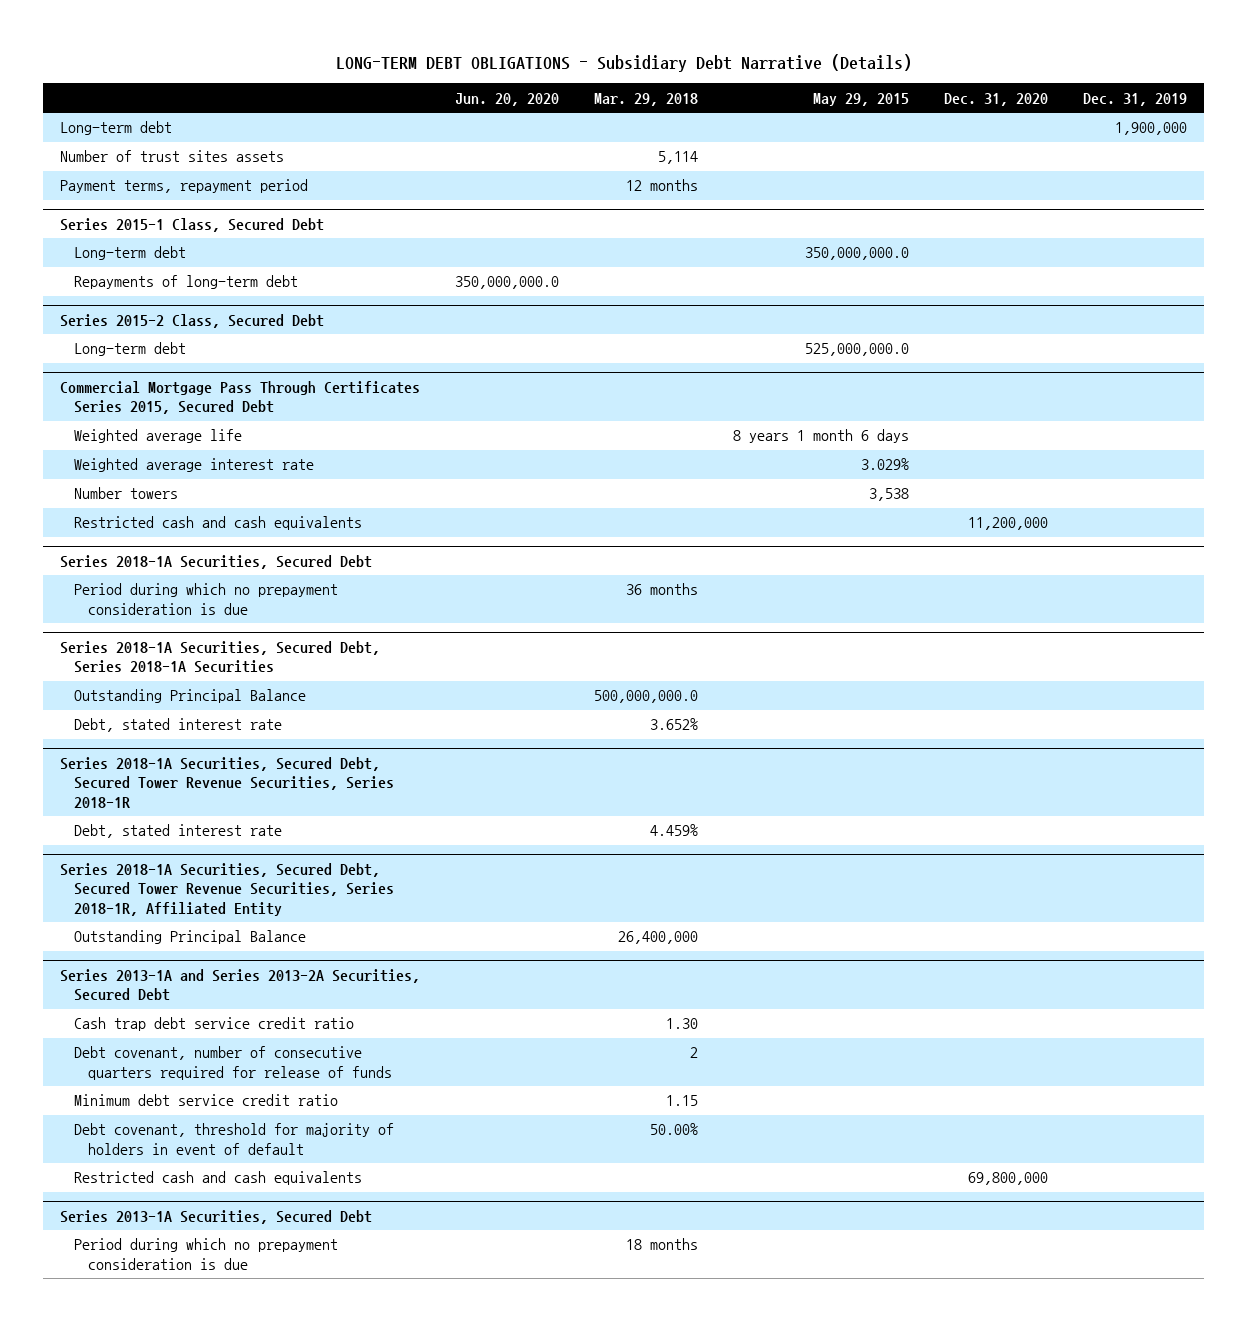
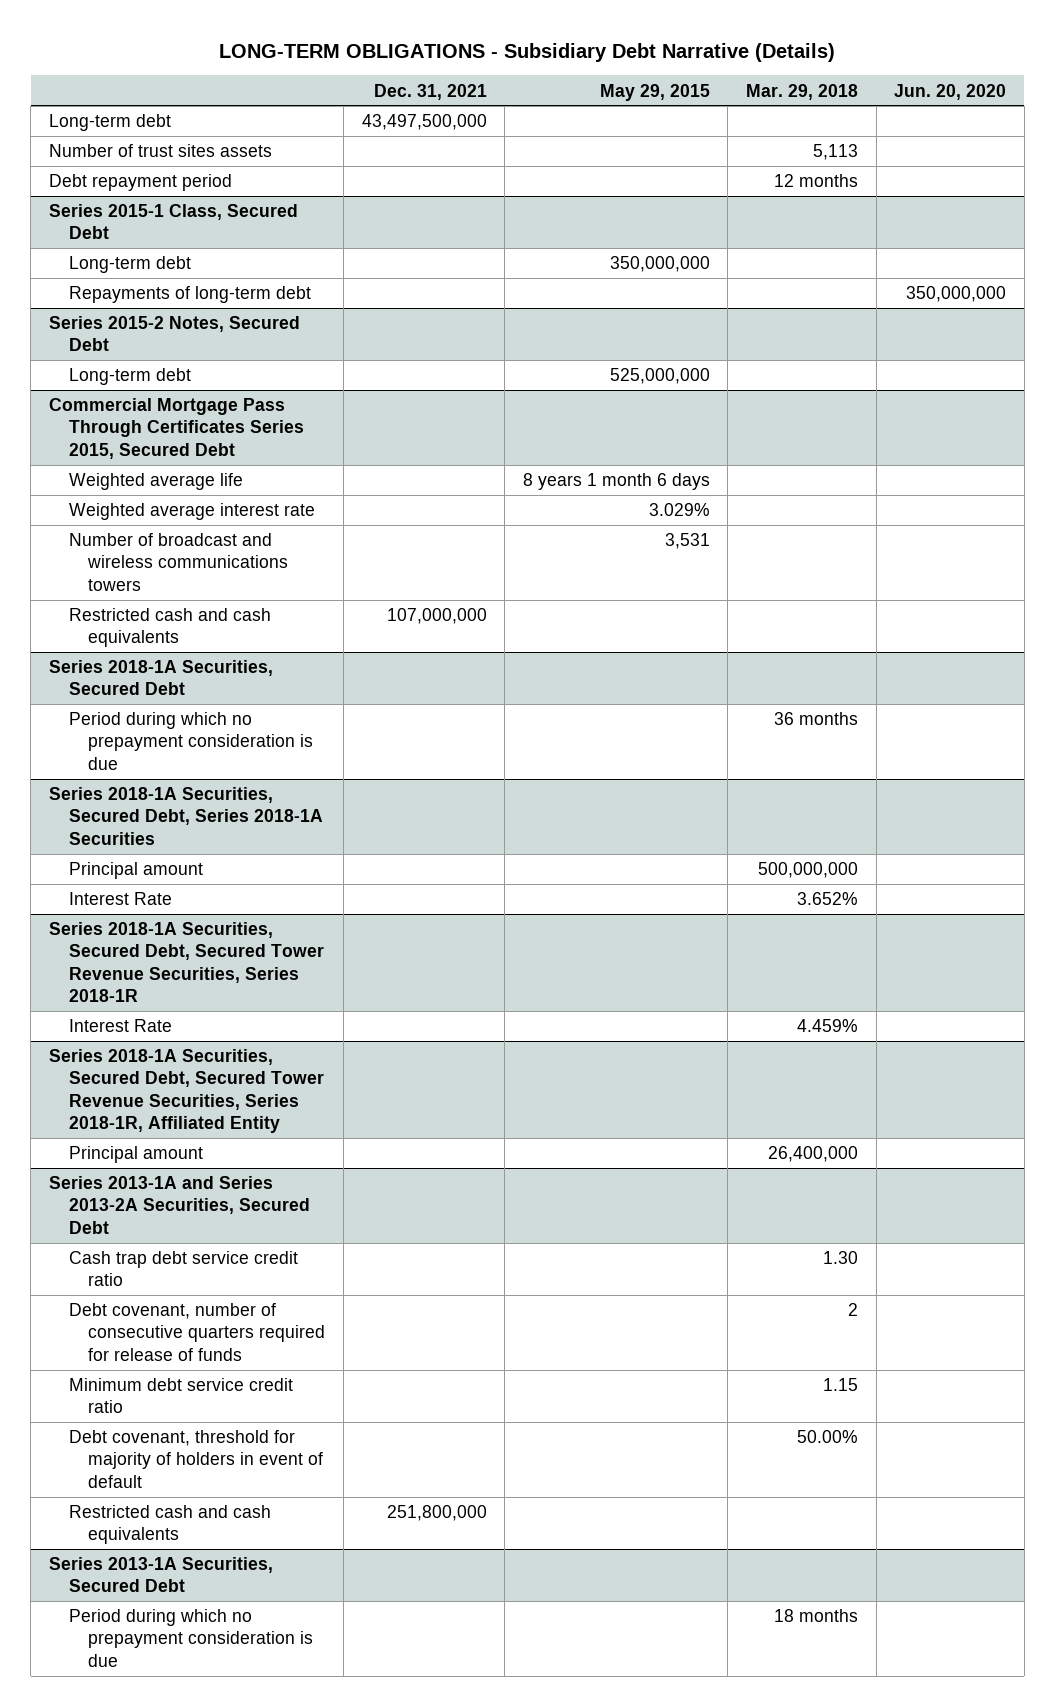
- LONG-TERM DEBT OBLIGATIONS - Subsidiary Debt Narrative (Details)
+ LONG-TERM OBLIGATIONS - Subsidiary Debt Narrative (Details)
- | Jun. 20, 2020 | Mar. 29, 2018 | May 29, 2015 | Dec. 31, 2020 | Dec. 31, 2019
+ | Dec. 31, 2021 | May 29, 2015 | Mar. 29, 2018 | Jun. 20, 2020
- Number of trust sites assets | | 5,114 | | |
- Payment terms, repayment period | | 12 months | | |
+ Number of trust sites assets | | | 5,113 |
+ Debt repayment period | | | 12 months |
@ Series 2015-1 Class, Secured Debt
- Long-term debt | | | 350,000,000.0 | |
- Repayments of long-term debt | 350,000,000.0 | | | |
- Series 2015-2 Class, Secured Debt
- Long-term debt | | | 525,000,000.0 | |
@ Series 2015-1 Class, Secured Debt
+ Long-term debt | | 350,000,000 | |
+ Repayments of long-term debt | | | | 350,000,000
+ Series 2015-2 Notes, Secured Debt
+ Long-term debt | | 525,000,000 | |
@ Commercial Mortgage Pass Through Certificates Series 2015, Secured Debt
- Number towers | | | 3,538 | |
+ Number of broadcast and wireless communications towers | | 3,531 | |
@ Series 2018-1A Securities, Secured Debt, Series 2018-1A Securities
- Outstanding Principal Balance | | 500,000,000.0 | | |
- Debt, stated interest rate | | 3.652% | | |
+ Principal amount | | | 500,000,000 |
+ Interest Rate | | | 3.652% |
@ Series 2018-1A Securities, Secured Debt, Secured Tower Revenue Securities, Series 2018-1R
- Debt, stated interest rate | | 4.459% | | |
+ Interest Rate | | | 4.459% |
@ Series 2018-1A Securities, Secured Debt, Secured Tower Revenue Securities, Series 2018-1R, Affiliated Entity
- Outstanding Principal Balance | | 26,400,000 | | |
+ Principal amount | | | 26,400,000 |

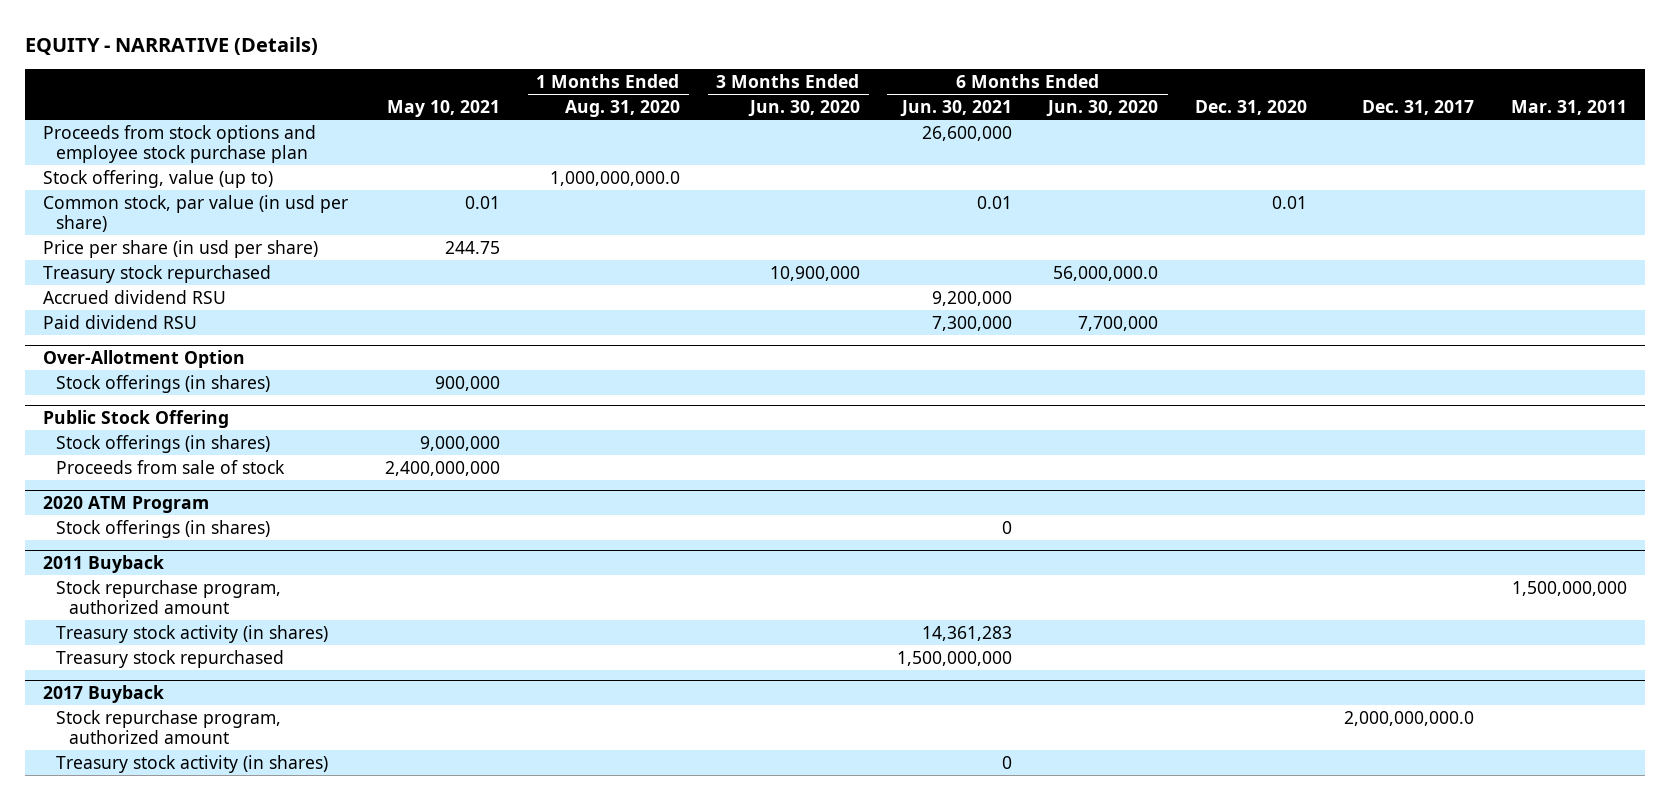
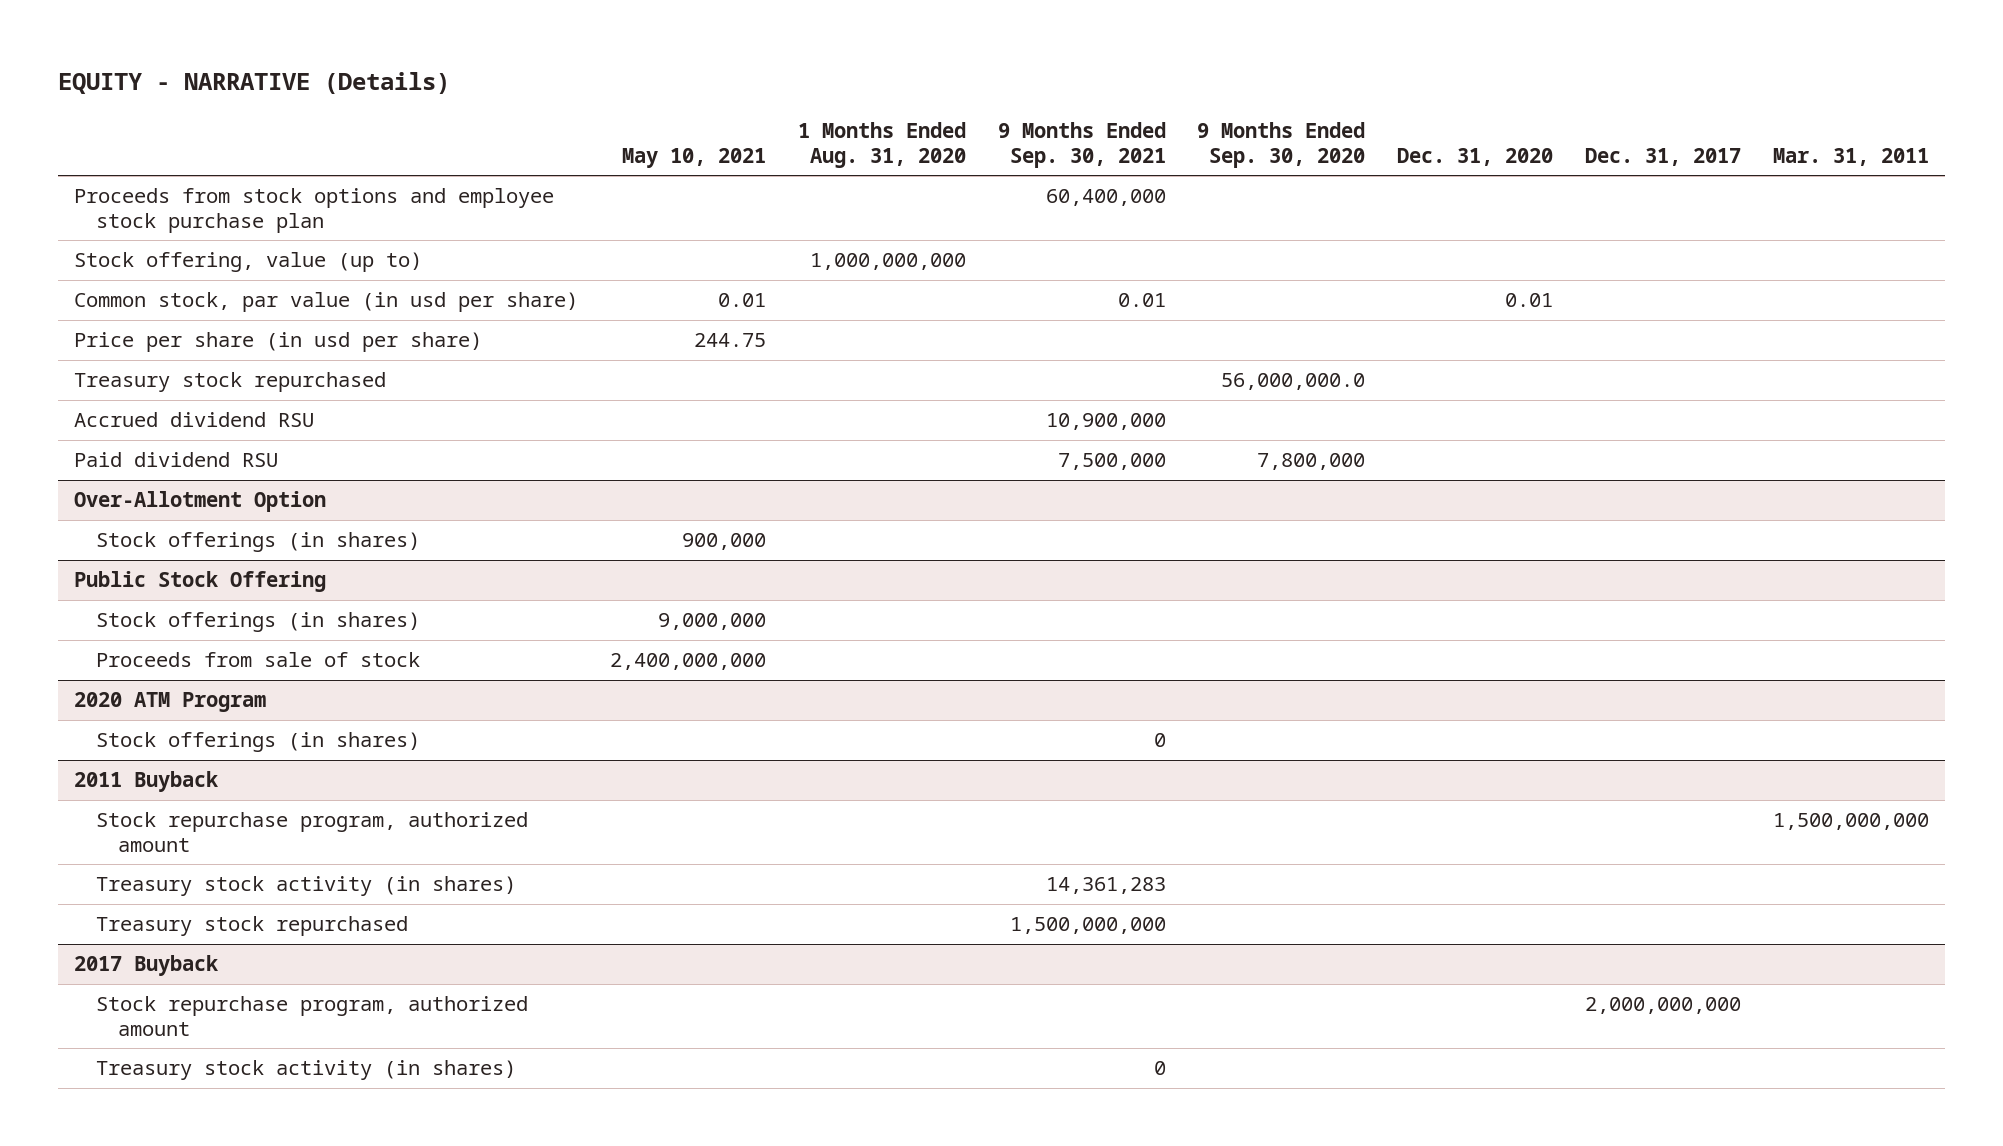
- | May 10, 2021 | 1 Months Ended Aug. 31, 2020 | 3 Months Ended Jun. 30, 2020 | 6 Months Ended Jun. 30, 2021 | 6 Months Ended Jun. 30, 2020 | Dec. 31, 2020 | Dec. 31, 2017 | Mar. 31, 2011
+ | May 10, 2021 | 1 Months Ended Aug. 31, 2020 | 9 Months Ended Sep. 30, 2021 | 9 Months Ended Sep. 30, 2020 | Dec. 31, 2020 | Dec. 31, 2017 | Mar. 31, 2011
- Stock offering, value (up to) | | 1,000,000,000.0 | | | | | |
+ Stock offering, value (up to) | | 1,000,000,000 | | | | |
@ 2017 Buyback
- Stock repurchase program, authorized amount | | | | | | | 2,000,000,000.0 |
+ Stock repurchase program, authorized amount | | | | | | 2,000,000,000 |

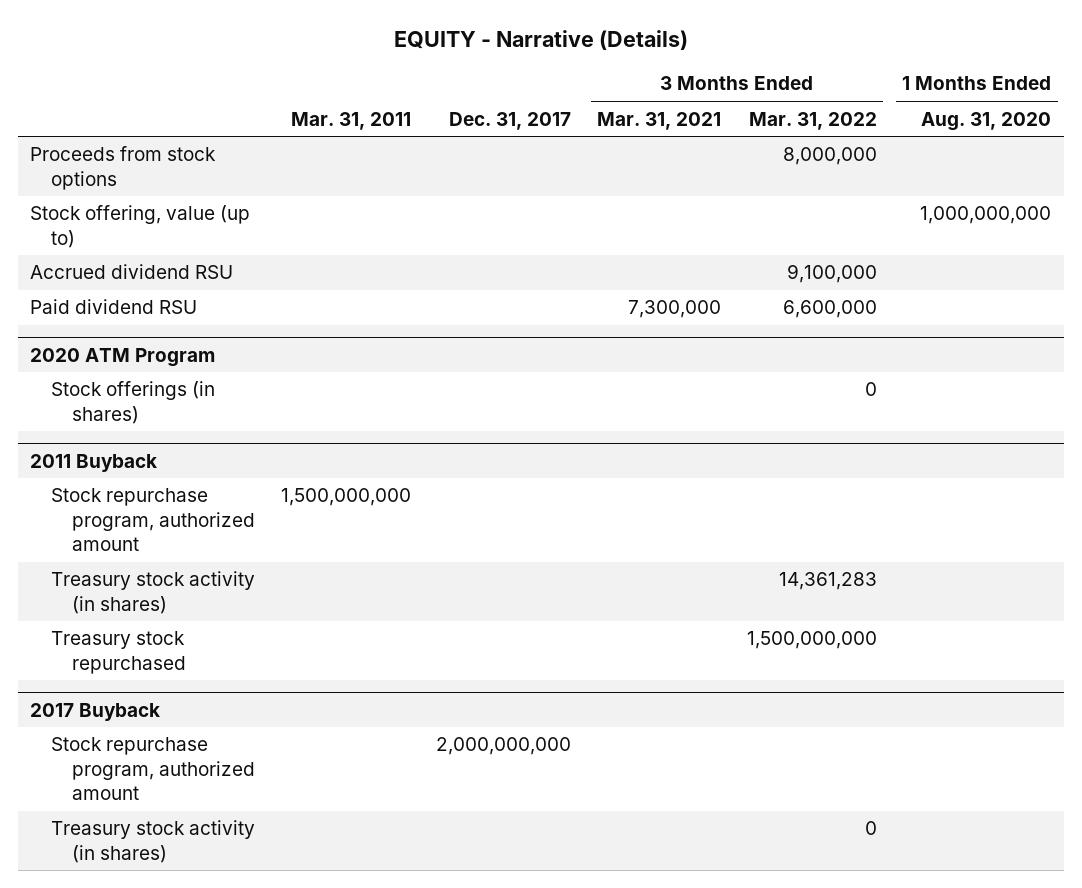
- EQUITY - NARRATIVE (Details)
+ EQUITY - Narrative (Details)
- | May 10, 2021 | 1 Months Ended Aug. 31, 2020 | 9 Months Ended Sep. 30, 2021 | 9 Months Ended Sep. 30, 2020 | Dec. 31, 2020 | Dec. 31, 2017 | Mar. 31, 2011
+ | Mar. 31, 2011 | Dec. 31, 2017 | 3 Months Ended Mar. 31, 2021 | 3 Months Ended Mar. 31, 2022 | 1 Months Ended Aug. 31, 2020
- Proceeds from stock options and employee stock purchase plan | | | 60,400,000 | | | |
+ Proceeds from stock options | | | | 8,000,000 |
- Common stock, par value (in usd per share) | 0.01 | | 0.01 | | 0.01 | |
- Price per share (in usd per share) | 244.75 | | | | | |
- Treasury stock repurchased | | | | 56,000,000.0 | | |
- Over-Allotment Option
- Stock offerings (in shares) | 900,000 | | | | | |
- Public Stock Offering
- Stock offerings (in shares) | 9,000,000 | | | | | |
- Proceeds from sale of stock | 2,400,000,000 | | | | | |

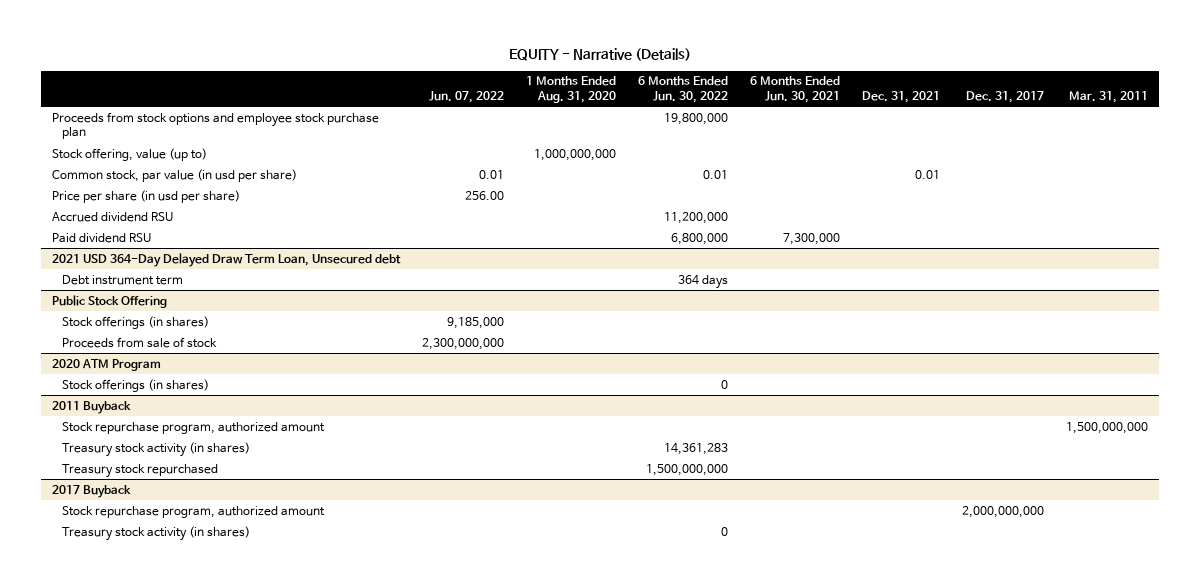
- | Mar. 31, 2011 | Dec. 31, 2017 | 3 Months Ended Mar. 31, 2021 | 3 Months Ended Mar. 31, 2022 | 1 Months Ended Aug. 31, 2020
+ | Jun. 07, 2022 | 1 Months Ended Aug. 31, 2020 | 6 Months Ended Jun. 30, 2022 | 6 Months Ended Jun. 30, 2021 | Dec. 31, 2021 | Dec. 31, 2017 | Mar. 31, 2011
- Proceeds from stock options | | | | 8,000,000 |
+ Proceeds from stock options and employee stock purchase plan | | | 19,800,000 | | | |
+ Common stock, par value (in usd per share) | 0.01 | | 0.01 | | 0.01 | |
+ Price per share (in usd per share) | 256.00 | | | | | |
+ 2021 USD 364-Day Delayed Draw Term Loan, Unsecured debt
+ Debt instrument term | | | 364 days | | | |
+ Public Stock Offering
+ Stock offerings (in shares) | 9,185,000 | | | | | |
+ Proceeds from sale of stock | 2,300,000,000 | | | | | |

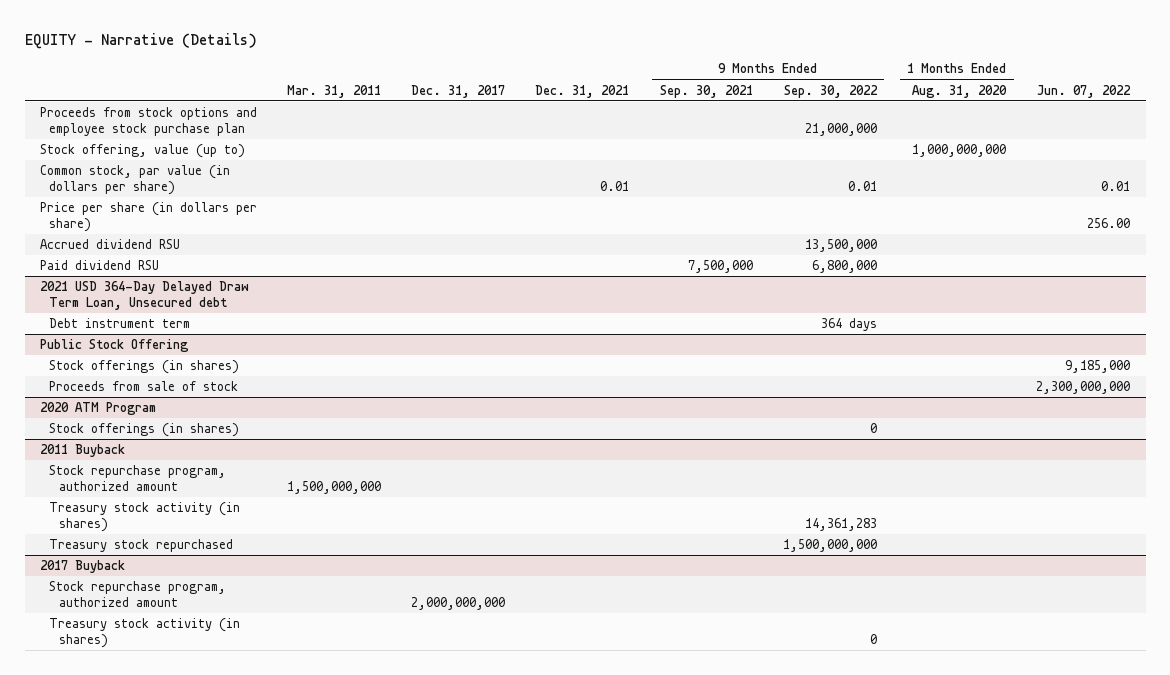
- | Jun. 07, 2022 | 1 Months Ended Aug. 31, 2020 | 6 Months Ended Jun. 30, 2022 | 6 Months Ended Jun. 30, 2021 | Dec. 31, 2021 | Dec. 31, 2017 | Mar. 31, 2011
+ | Mar. 31, 2011 | Dec. 31, 2017 | Dec. 31, 2021 | 9 Months Ended Sep. 30, 2021 | 9 Months Ended Sep. 30, 2022 | 1 Months Ended Aug. 31, 2020 | Jun. 07, 2022
- Common stock, par value (in usd per share) | 0.01 | | 0.01 | | 0.01 | |
- Price per share (in usd per share) | 256.00 | | | | | |
+ Common stock, par value (in dollars per share) | | | 0.01 | | 0.01 | | 0.01
+ Price per share (in dollars per share) | | | | | | | 256.00

